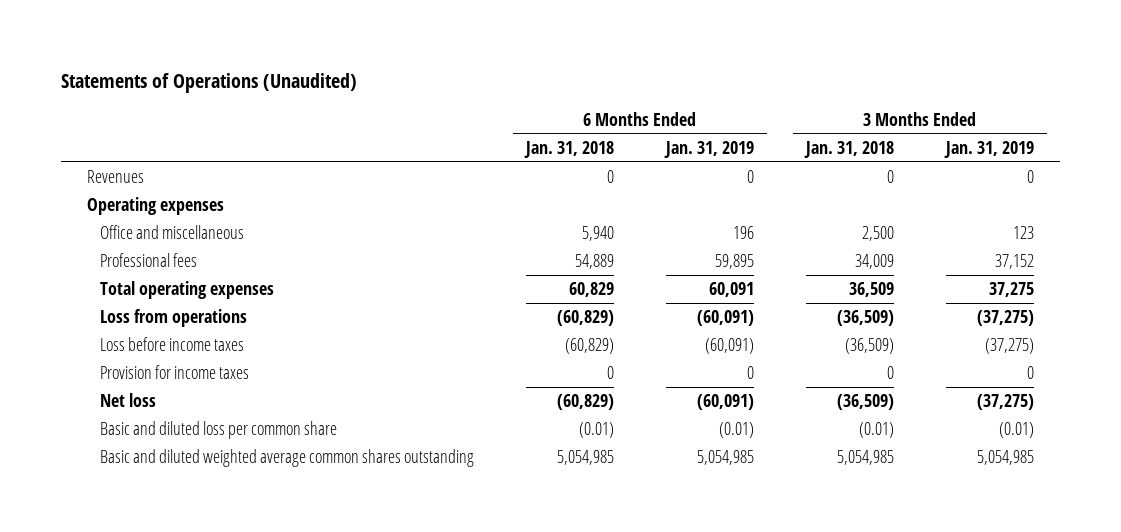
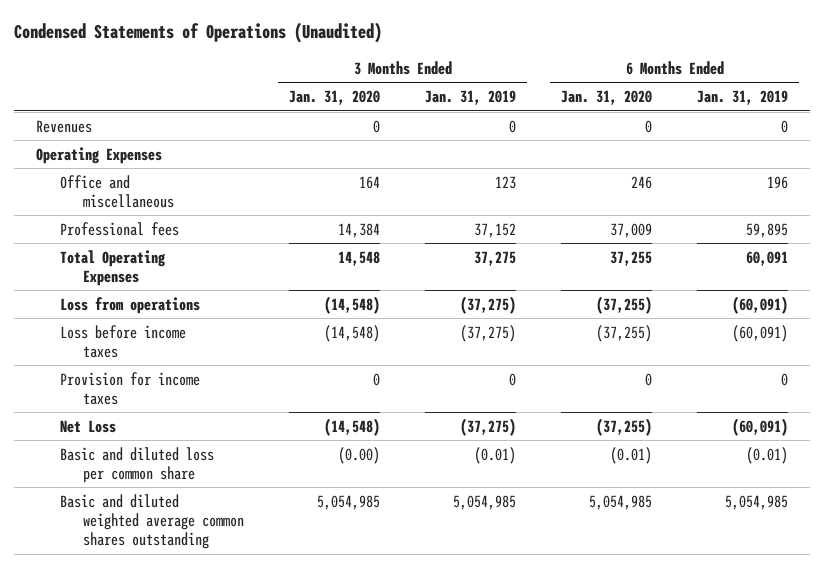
- Statements of Operations (Unaudited)
+ Condensed Statements of Operations (Unaudited)
- | 6 Months Ended Jan. 31, 2018 | 6 Months Ended Jan. 31, 2019 | 3 Months Ended Jan. 31, 2018 | 3 Months Ended Jan. 31, 2019
+ | 3 Months Ended Jan. 31, 2020 | 3 Months Ended Jan. 31, 2019 | 6 Months Ended Jan. 31, 2020 | 6 Months Ended Jan. 31, 2019
- Operating expenses
+ Operating Expenses
- Total operating expenses | 60,829 | 60,091 | 36,509 | 37,275
+ Total Operating Expenses | 14,548 | 37,275 | 37,255 | 60,091
- Net loss | (60,829) | (60,091) | (36,509) | (37,275)
+ Net Loss | (14,548) | (37,275) | (37,255) | (60,091)

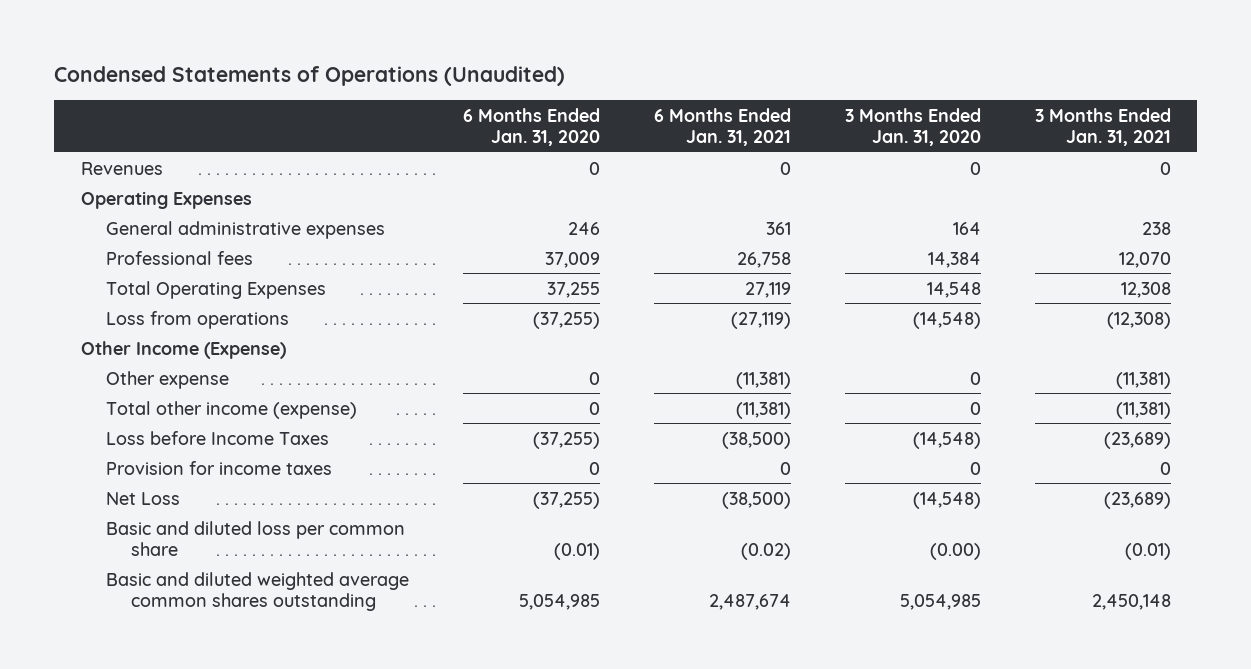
- | 3 Months Ended Jan. 31, 2020 | 3 Months Ended Jan. 31, 2019 | 6 Months Ended Jan. 31, 2020 | 6 Months Ended Jan. 31, 2019
+ | 6 Months Ended Jan. 31, 2020 | 6 Months Ended Jan. 31, 2021 | 3 Months Ended Jan. 31, 2020 | 3 Months Ended Jan. 31, 2021
- Office and miscellaneous | 164 | 123 | 246 | 196
+ General administrative expenses | 246 | 361 | 164 | 238
- Loss before income taxes | (14,548) | (37,275) | (37,255) | (60,091)
+ Other Income (Expense)
+ Other expense | 0 | (11,381) | 0 | (11,381)
+ Total other income (expense) | 0 | (11,381) | 0 | (11,381)
+ Loss before Income Taxes | (37,255) | (38,500) | (14,548) | (23,689)

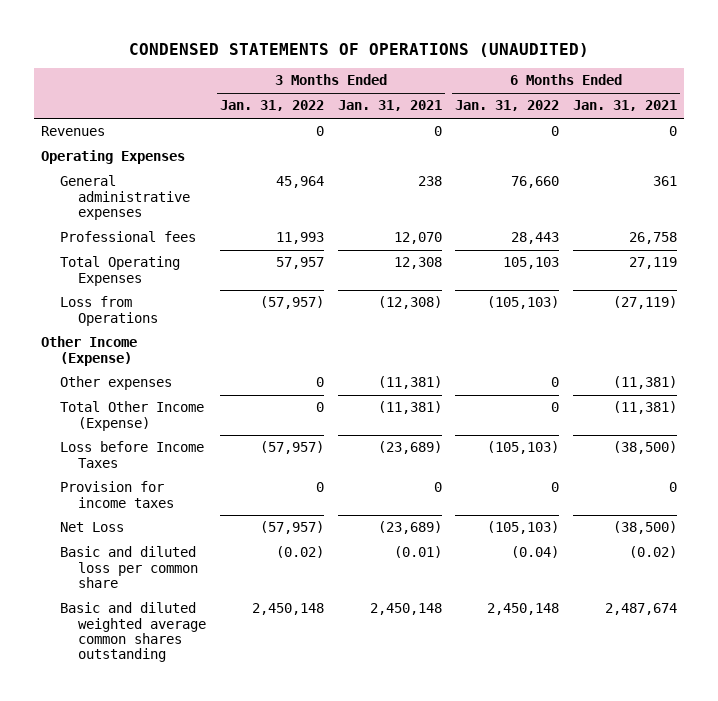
- Condensed Statements of Operations (Unaudited)
+ CONDENSED STATEMENTS OF OPERATIONS (UNAUDITED)
- | 6 Months Ended Jan. 31, 2020 | 6 Months Ended Jan. 31, 2021 | 3 Months Ended Jan. 31, 2020 | 3 Months Ended Jan. 31, 2021
+ | 3 Months Ended Jan. 31, 2022 | 3 Months Ended Jan. 31, 2021 | 6 Months Ended Jan. 31, 2022 | 6 Months Ended Jan. 31, 2021
- Loss from operations | (37,255) | (27,119) | (14,548) | (12,308)
+ Loss from Operations | (57,957) | (12,308) | (105,103) | (27,119)
- Other expense | 0 | (11,381) | 0 | (11,381)
- Total other income (expense) | 0 | (11,381) | 0 | (11,381)
+ Other expenses | 0 | (11,381) | 0 | (11,381)
+ Total Other Income (Expense) | 0 | (11,381) | 0 | (11,381)

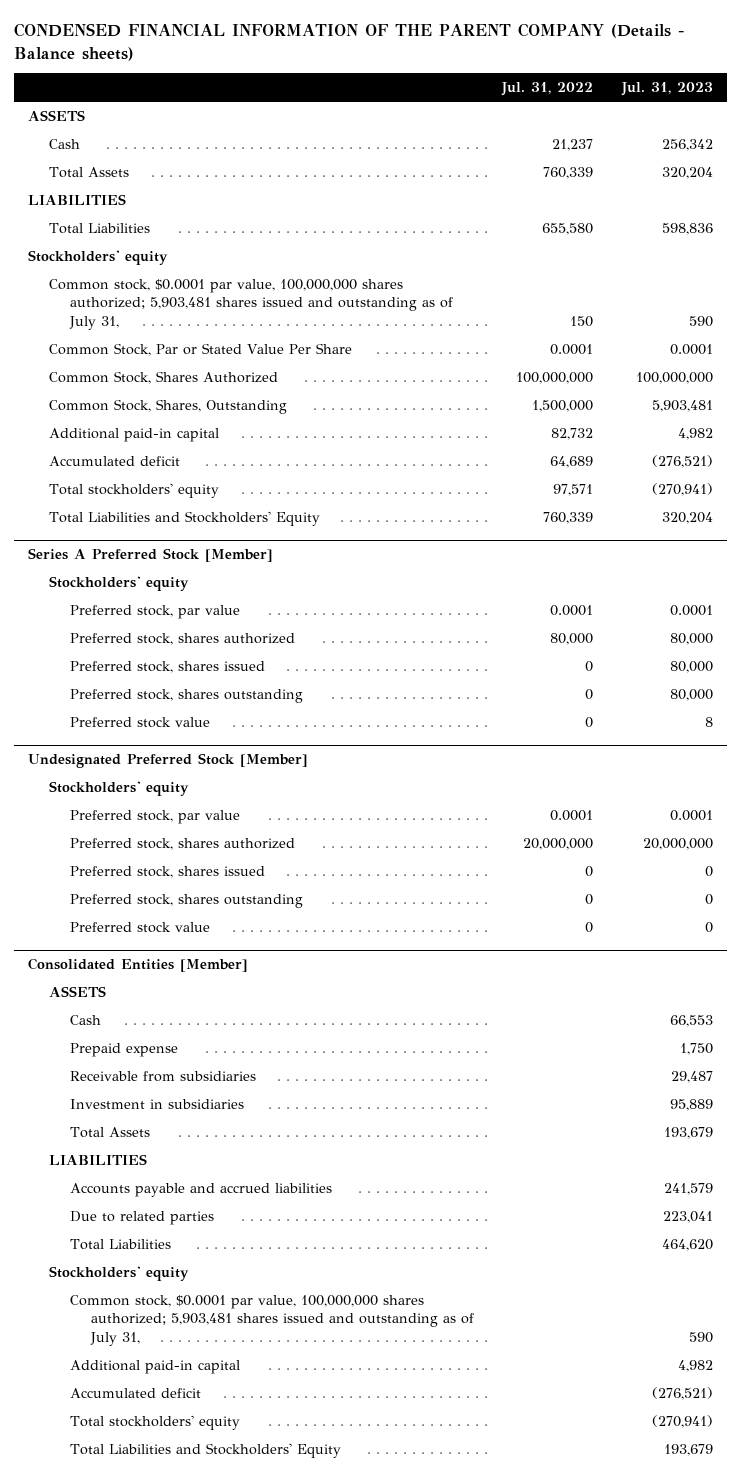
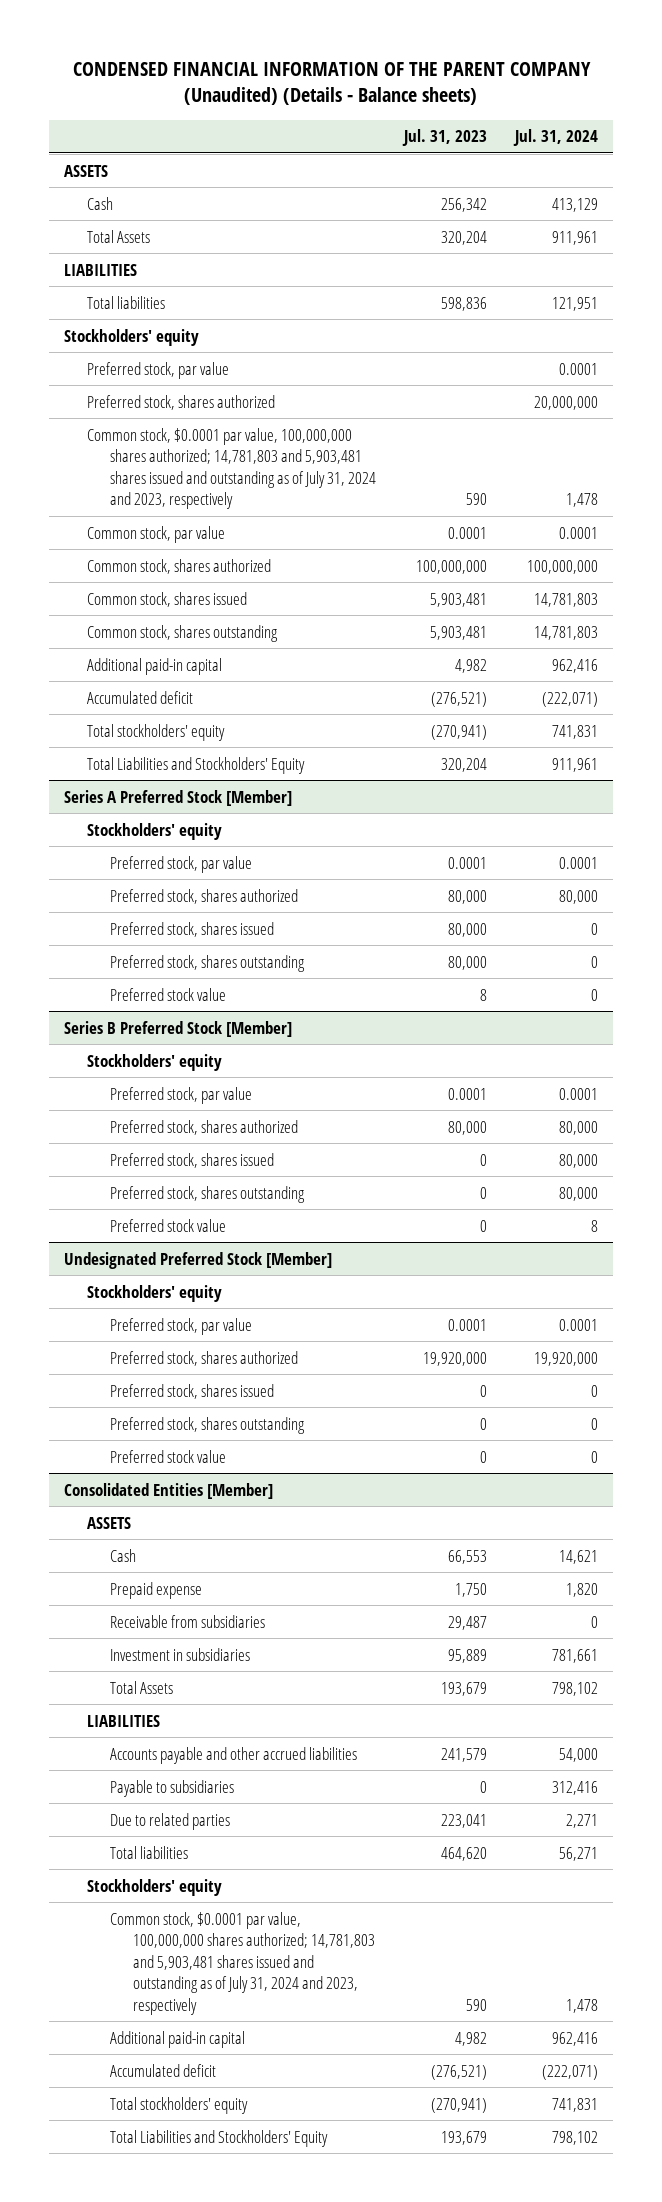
- CONDENSED FINANCIAL INFORMATION OF THE PARENT COMPANY (Details - Balance sheets)
+ CONDENSED FINANCIAL INFORMATION OF THE PARENT COMPANY (Unaudited) (Details - Balance sheets)
- | Jul. 31, 2022 | Jul. 31, 2023
+ | Jul. 31, 2023 | Jul. 31, 2024
- Total Liabilities | 655,580 | 598,836
+ Total liabilities | 598,836 | 121,951
- Common stock, $0.0001 par value, 100,000,000 shares authorized; 5,903,481 shares issued and outstanding as of July 31, | 150 | 590
- Common Stock, Par or Stated Value Per Share | 0.0001 | 0.0001
- Common Stock, Shares Authorized | 100,000,000 | 100,000,000
- Common Stock, Shares, Outstanding | 1,500,000 | 5,903,481
+ Preferred stock, par value | | 0.0001
+ Preferred stock, shares authorized | | 20,000,000
+ Common stock, $0.0001 par value, 100,000,000 shares authorized; 14,781,803 and 5,903,481 shares issued and outstanding as of July 31, 2024 and 2023, respectively | 590 | 1,478
+ Common stock, par value | 0.0001 | 0.0001
+ Common stock, shares authorized | 100,000,000 | 100,000,000
+ Common stock, shares issued | 5,903,481 | 14,781,803
+ Common stock, shares outstanding | 5,903,481 | 14,781,803
+ Series B Preferred Stock [Member]
+ Stockholders' equity
+ Preferred stock, par value | 0.0001 | 0.0001
+ Preferred stock, shares authorized | 80,000 | 80,000
+ Preferred stock, shares issued | 0 | 80,000
+ Preferred stock, shares outstanding | 0 | 80,000
+ Preferred stock value | 0 | 8
@ Undesignated Preferred Stock [Member]
- Preferred stock, shares authorized | 20,000,000 | 20,000,000
+ Preferred stock, shares authorized | 19,920,000 | 19,920,000
@ Consolidated Entities [Member]
- Accounts payable and accrued liabilities | | 241,579
+ Accounts payable and other accrued liabilities | 241,579 | 54,000
+ Payable to subsidiaries | 0 | 312,416
- Total Liabilities | | 464,620
+ Total liabilities | 464,620 | 56,271
- Common stock, $0.0001 par value, 100,000,000 shares authorized; 5,903,481 shares issued and outstanding as of July 31, | | 590
+ Common stock, $0.0001 par value, 100,000,000 shares authorized; 14,781,803 and 5,903,481 shares issued and outstanding as of July 31, 2024 and 2023, respectively | 590 | 1,478

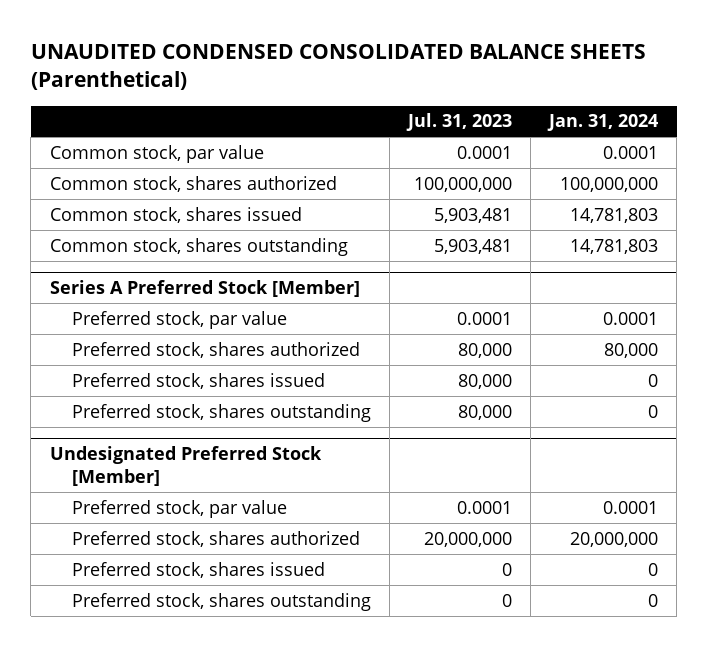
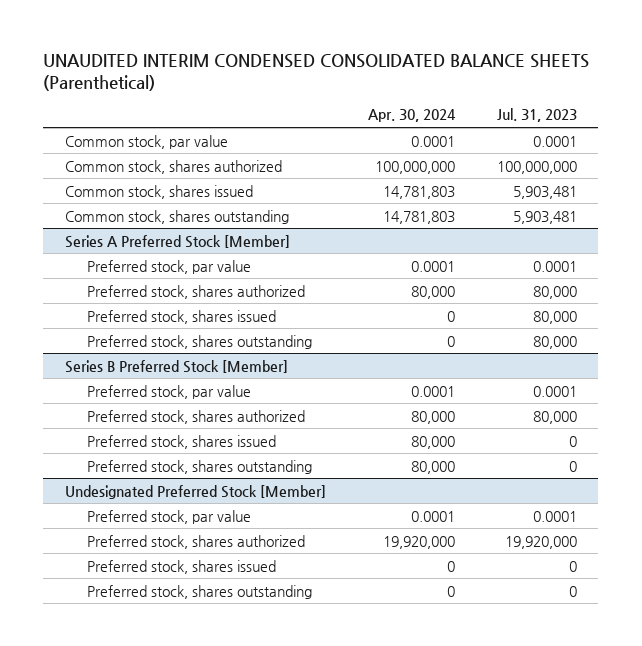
- UNAUDITED CONDENSED CONSOLIDATED BALANCE SHEETS (Parenthetical)
+ UNAUDITED INTERIM CONDENSED CONSOLIDATED BALANCE SHEETS (Parenthetical)
- | Jul. 31, 2023 | Jan. 31, 2024
+ | Apr. 30, 2024 | Jul. 31, 2023
+ Series B Preferred Stock [Member]
+ Preferred stock, par value | 0.0001 | 0.0001
+ Preferred stock, shares authorized | 80,000 | 80,000
+ Preferred stock, shares issued | 80,000 | 0
+ Preferred stock, shares outstanding | 80,000 | 0
@ Undesignated Preferred Stock [Member]
- Preferred stock, shares authorized | 20,000,000 | 20,000,000
+ Preferred stock, shares authorized | 19,920,000 | 19,920,000

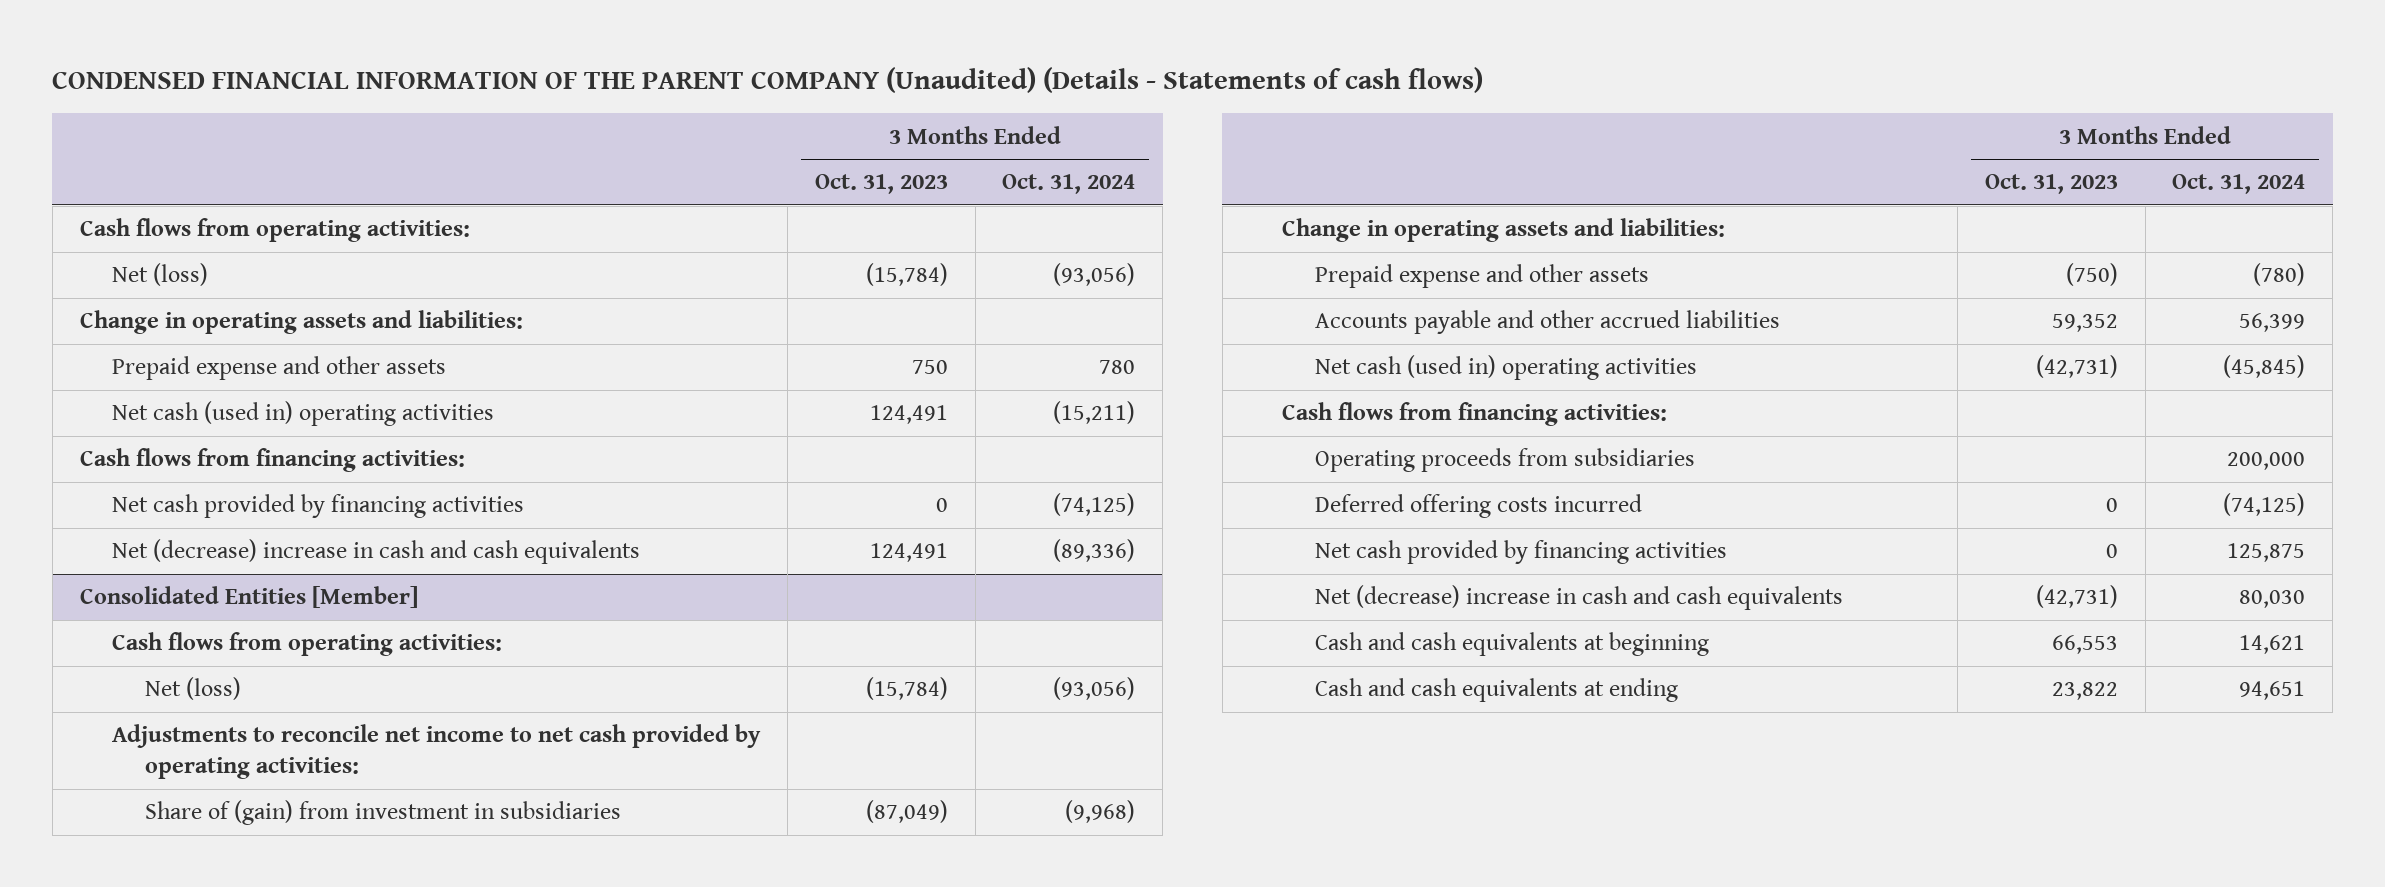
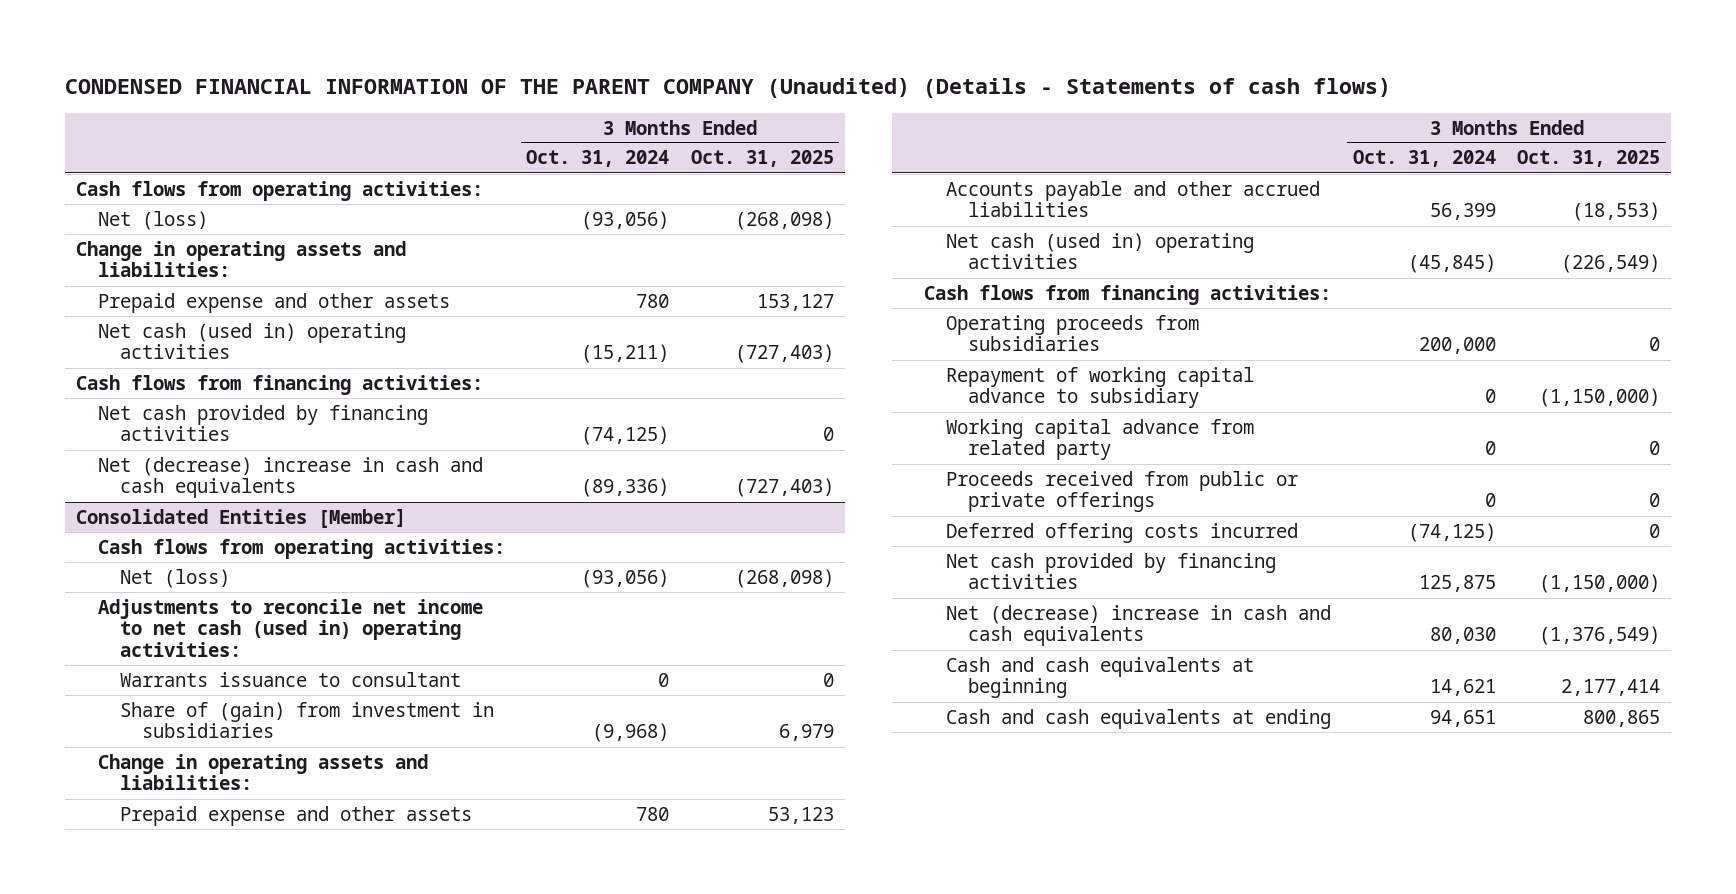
- | 3 Months Ended Oct. 31, 2023 | 3 Months Ended Oct. 31, 2024
+ | 3 Months Ended Oct. 31, 2024 | 3 Months Ended Oct. 31, 2025
@ Consolidated Entities [Member]
- Adjustments to reconcile net income to net cash provided by operating activities:
+ Adjustments to reconcile net income to net cash (used in) operating activities:
+ Warrants issuance to consultant | 0 | 0
- Prepaid expense and other assets | (750) | (780)
+ Prepaid expense and other assets | 780 | 53,123
+ Repayment of working capital advance to subsidiary | 0 | (1,150,000)
+ Working capital advance from related party | 0 | 0
+ Proceeds received from public or private offerings | 0 | 0

